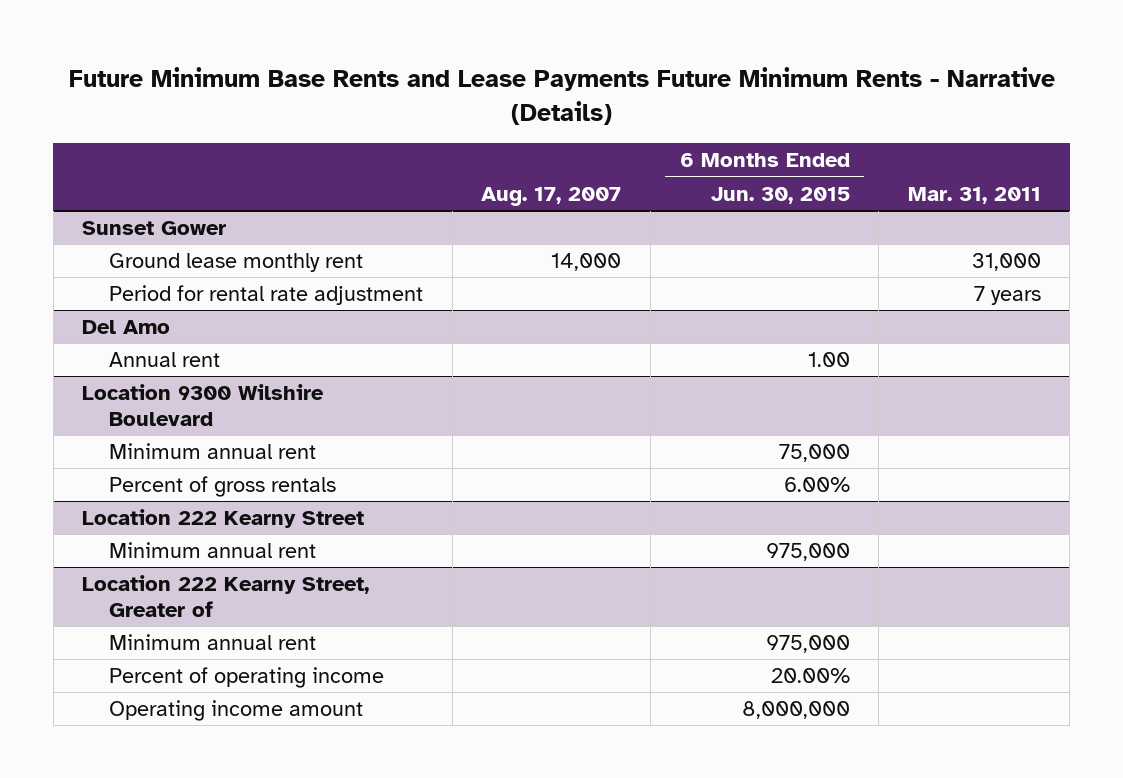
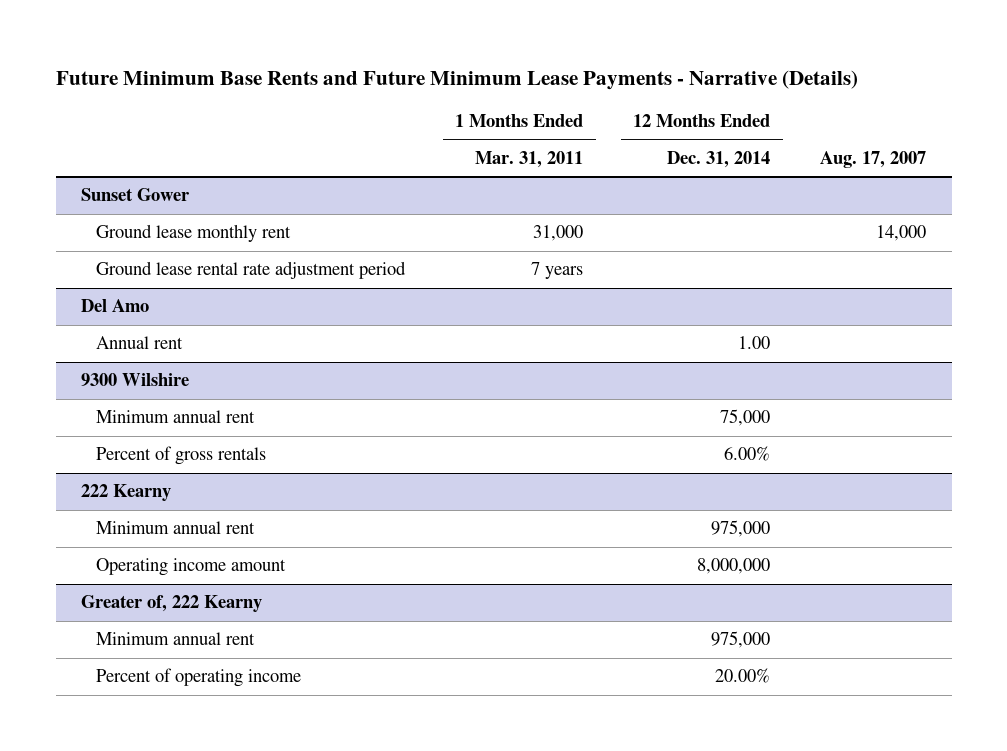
- Future Minimum Base Rents and Lease Payments Future Minimum Rents - Narrative (Details)
+ Future Minimum Base Rents and Future Minimum Lease Payments - Narrative (Details)
- | Aug. 17, 2007 | 6 Months Ended Jun. 30, 2015 | Mar. 31, 2011
+ | 1 Months Ended Mar. 31, 2011 | 12 Months Ended Dec. 31, 2014 | Aug. 17, 2007
@ Sunset Gower
- Period for rental rate adjustment | | | 7 years
+ Ground lease rental rate adjustment period | 7 years | |
- Location 9300 Wilshire Boulevard
+ 9300 Wilshire
- Location 222 Kearny Street
+ 222 Kearny
- Location 222 Kearny Street, Greater of
+ Operating income amount | | 8,000,000 |
+ Greater of, 222 Kearny
- Operating income amount | | 8,000,000 |

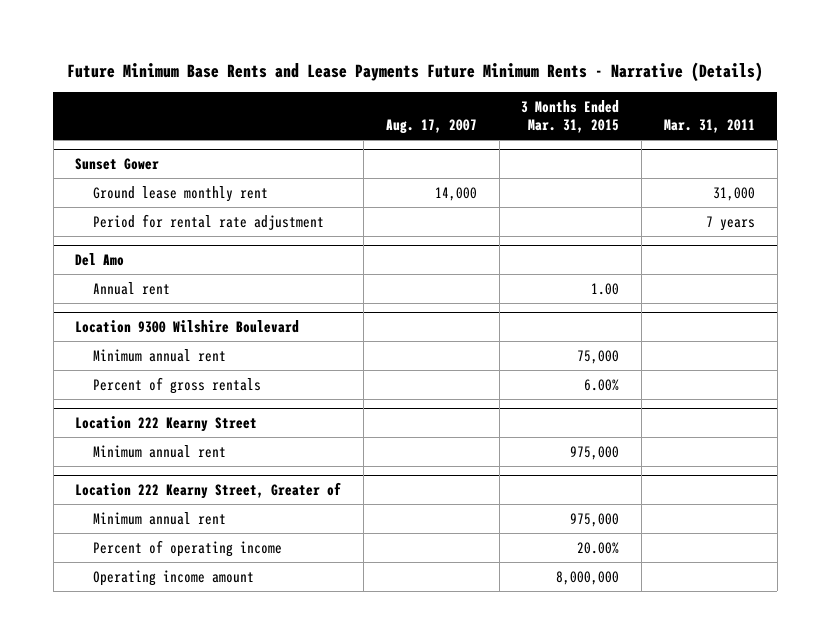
- Future Minimum Base Rents and Future Minimum Lease Payments - Narrative (Details)
+ Future Minimum Base Rents and Lease Payments Future Minimum Rents - Narrative (Details)
- | 1 Months Ended Mar. 31, 2011 | 12 Months Ended Dec. 31, 2014 | Aug. 17, 2007
+ | Aug. 17, 2007 | 3 Months Ended Mar. 31, 2015 | Mar. 31, 2011
@ Sunset Gower
- Ground lease rental rate adjustment period | 7 years | |
+ Period for rental rate adjustment | | | 7 years
- 9300 Wilshire
+ Location 9300 Wilshire Boulevard
- 222 Kearny
+ Location 222 Kearny Street
- Operating income amount | | 8,000,000 |
- Greater of, 222 Kearny
+ Location 222 Kearny Street, Greater of
+ Operating income amount | | 8,000,000 |

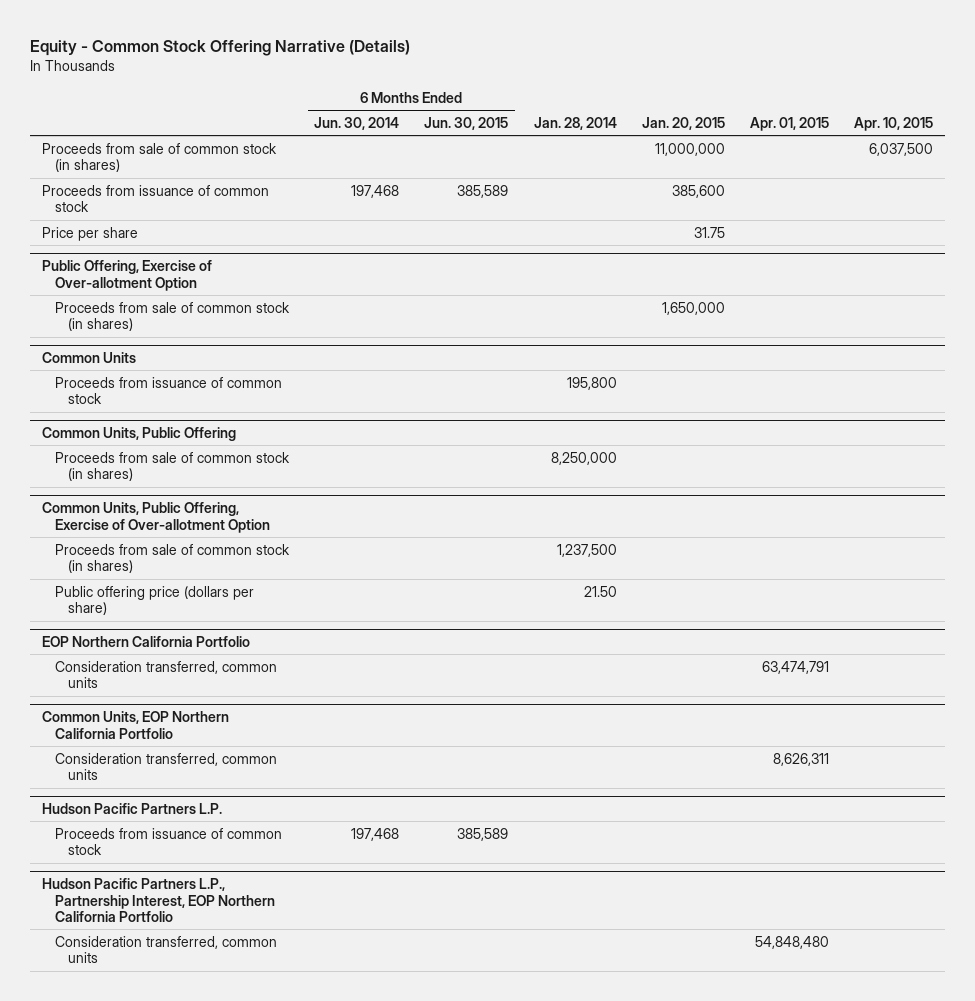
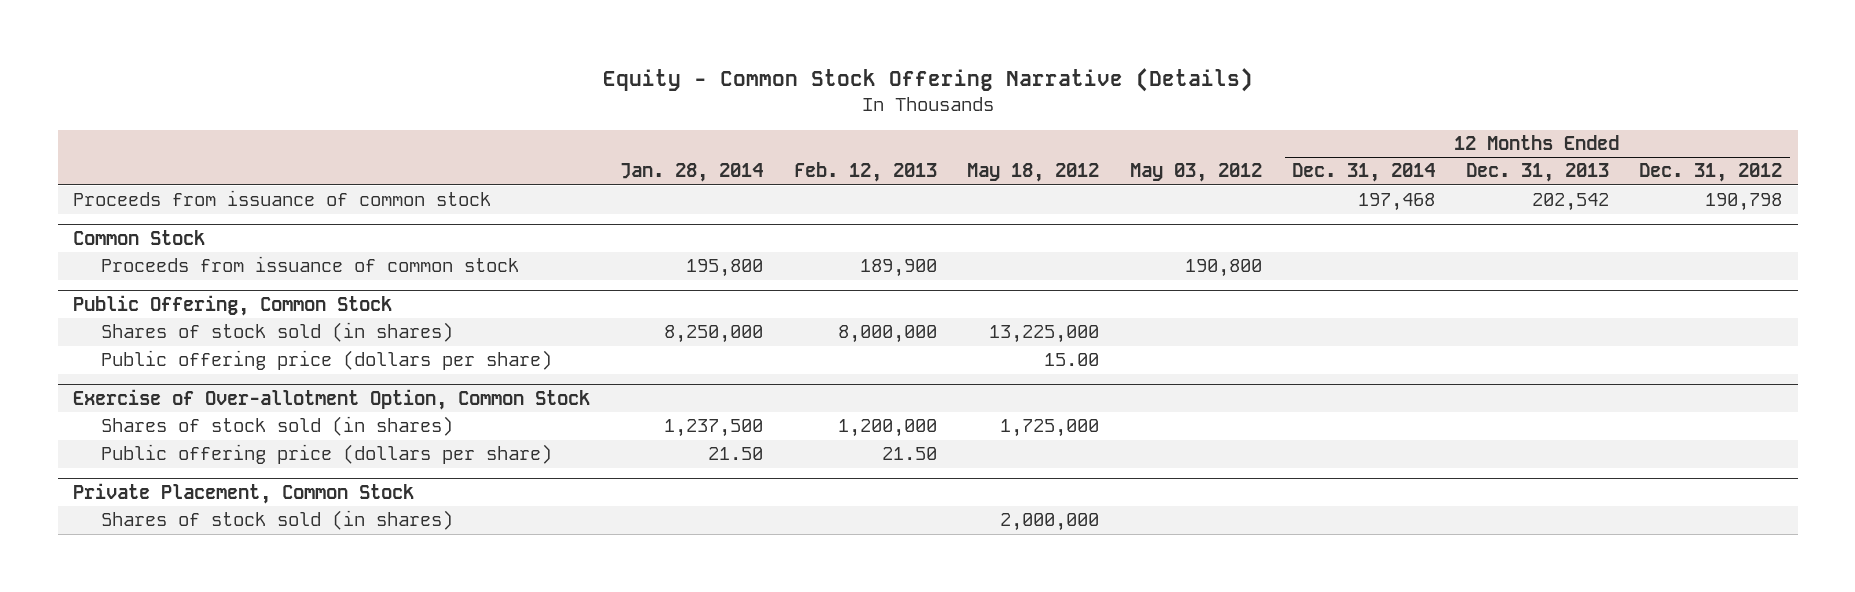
- | 6 Months Ended Jun. 30, 2014 | 6 Months Ended Jun. 30, 2015 | Jan. 28, 2014 | Jan. 20, 2015 | Apr. 01, 2015 | Apr. 10, 2015
+ | Jan. 28, 2014 | Feb. 12, 2013 | May 18, 2012 | May 03, 2012 | 12 Months Ended Dec. 31, 2014 | 12 Months Ended Dec. 31, 2013 | 12 Months Ended Dec. 31, 2012
- Proceeds from sale of common stock (in shares) | | | | 11,000,000 | | 6,037,500
- Price per share | | | | 31.75 | |
- Public Offering, Exercise of Over-allotment Option
- Proceeds from sale of common stock (in shares) | | | | 1,650,000 | |
- Common Units
+ Common Stock
- Common Units, Public Offering
- Proceeds from sale of common stock (in shares) | | | 8,250,000 | | |
- Common Units, Public Offering, Exercise of Over-allotment Option
- Proceeds from sale of common stock (in shares) | | | 1,237,500 | | |
+ Public Offering, Common Stock
+ Shares of stock sold (in shares) | 8,250,000 | 8,000,000 | 13,225,000 | | | |
+ Public offering price (dollars per share) | | | 15.00 | | | |
+ Exercise of Over-allotment Option, Common Stock
+ Shares of stock sold (in shares) | 1,237,500 | 1,200,000 | 1,725,000 | | | |
- EOP Northern California Portfolio
- Consideration transferred, common units | | | | | 63,474,791 |
- Common Units, EOP Northern California Portfolio
- Consideration transferred, common units | | | | | 8,626,311 |
- Hudson Pacific Partners L.P.
- Proceeds from issuance of common stock | 197,468 | 385,589 | | | |
- Hudson Pacific Partners L.P., Partnership Interest, EOP Northern California Portfolio
- Consideration transferred, common units | | | | | 54,848,480 |
+ Private Placement, Common Stock
+ Shares of stock sold (in shares) | | | 2,000,000 | | | |

